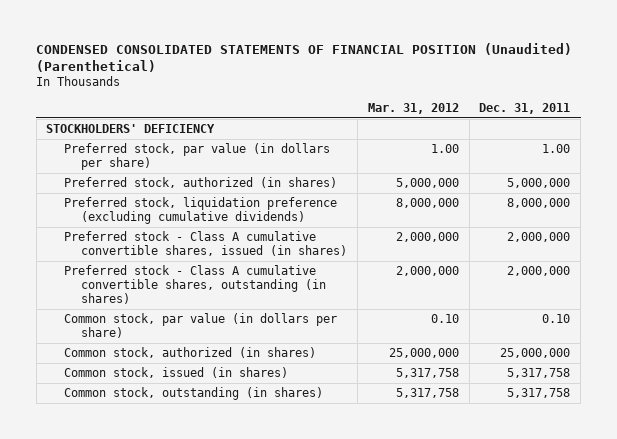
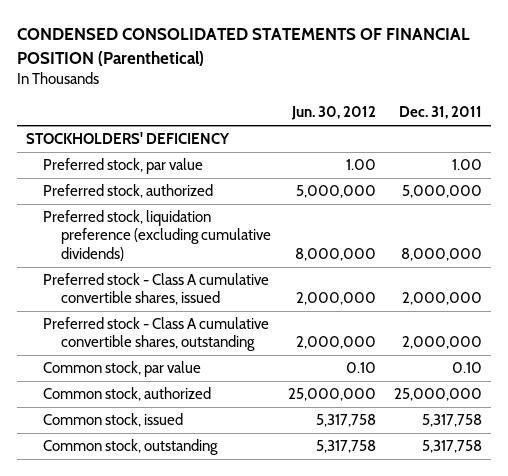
- CONDENSED CONSOLIDATED STATEMENTS OF FINANCIAL POSITION (Unaudited) (Parenthetical)
+ CONDENSED CONSOLIDATED STATEMENTS OF FINANCIAL POSITION (Parenthetical)
- | Mar. 31, 2012 | Dec. 31, 2011
+ | Jun. 30, 2012 | Dec. 31, 2011
- Preferred stock, par value (in dollars per share) | 1.00 | 1.00
- Preferred stock, authorized (in shares) | 5,000,000 | 5,000,000
+ Preferred stock, par value | 1.00 | 1.00
+ Preferred stock, authorized | 5,000,000 | 5,000,000
- Preferred stock - Class A cumulative convertible shares, issued (in shares) | 2,000,000 | 2,000,000
- Preferred stock - Class A cumulative convertible shares, outstanding (in shares) | 2,000,000 | 2,000,000
- Common stock, par value (in dollars per share) | 0.10 | 0.10
- Common stock, authorized (in shares) | 25,000,000 | 25,000,000
- Common stock, issued (in shares) | 5,317,758 | 5,317,758
- Common stock, outstanding (in shares) | 5,317,758 | 5,317,758
+ Preferred stock - Class A cumulative convertible shares, issued | 2,000,000 | 2,000,000
+ Preferred stock - Class A cumulative convertible shares, outstanding | 2,000,000 | 2,000,000
+ Common stock, par value | 0.10 | 0.10
+ Common stock, authorized | 25,000,000 | 25,000,000
+ Common stock, issued | 5,317,758 | 5,317,758
+ Common stock, outstanding | 5,317,758 | 5,317,758

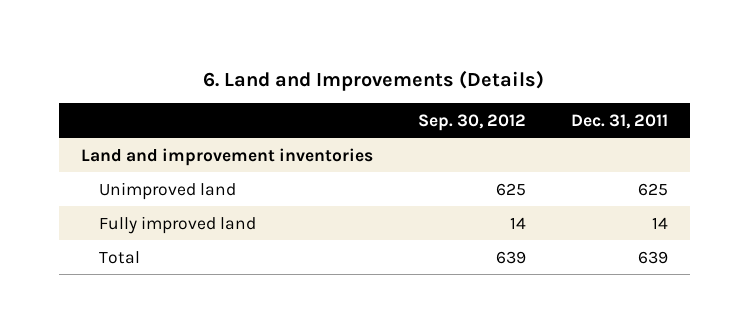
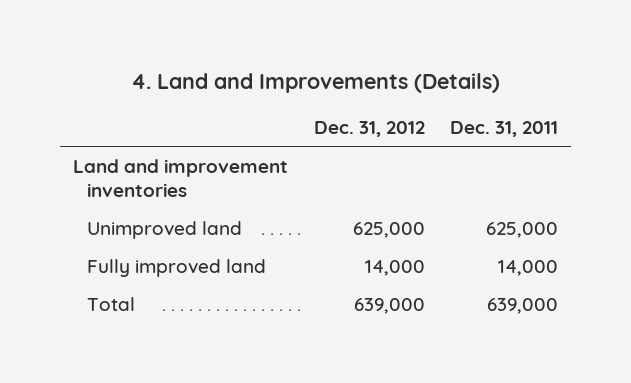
- 6. Land and Improvements (Details)
+ 4. Land and Improvements (Details)
- | Sep. 30, 2012 | Dec. 31, 2011
+ | Dec. 31, 2012 | Dec. 31, 2011
- Unimproved land | 625 | 625
- Fully improved land | 14 | 14
- Total | 639 | 639
+ Unimproved land | 625,000 | 625,000
+ Fully improved land | 14,000 | 14,000
+ Total | 639,000 | 639,000

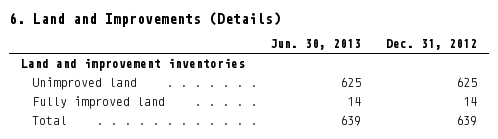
- 4. Land and Improvements (Details)
+ 6. Land and Improvements (Details)
- | Dec. 31, 2012 | Dec. 31, 2011
+ | Jun. 30, 2013 | Dec. 31, 2012
- Unimproved land | 625,000 | 625,000
- Fully improved land | 14,000 | 14,000
- Total | 639,000 | 639,000
+ Unimproved land | 625 | 625
+ Fully improved land | 14 | 14
+ Total | 639 | 639

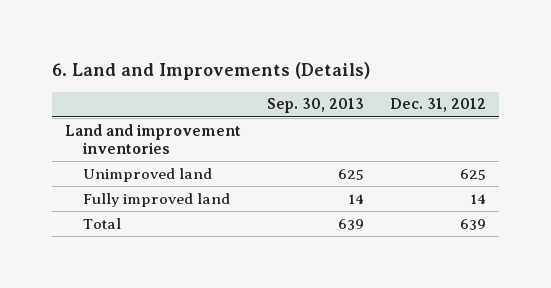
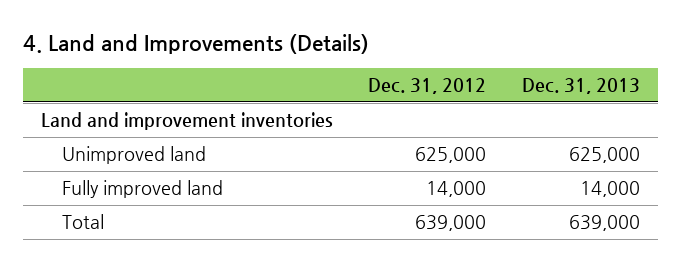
- 6. Land and Improvements (Details)
+ 4. Land and Improvements (Details)
- | Sep. 30, 2013 | Dec. 31, 2012
+ | Dec. 31, 2012 | Dec. 31, 2013
- Unimproved land | 625 | 625
- Fully improved land | 14 | 14
- Total | 639 | 639
+ Unimproved land | 625,000 | 625,000
+ Fully improved land | 14,000 | 14,000
+ Total | 639,000 | 639,000

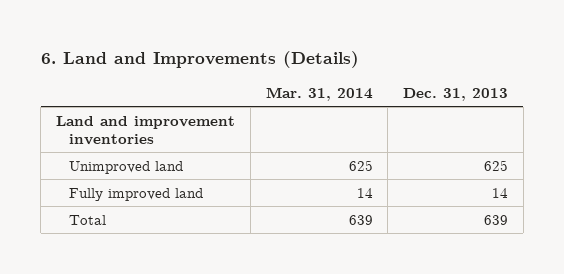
- 4. Land and Improvements (Details)
+ 6. Land and Improvements (Details)
- | Dec. 31, 2012 | Dec. 31, 2013
+ | Mar. 31, 2014 | Dec. 31, 2013
- Unimproved land | 625,000 | 625,000
- Fully improved land | 14,000 | 14,000
- Total | 639,000 | 639,000
+ Unimproved land | 625 | 625
+ Fully improved land | 14 | 14
+ Total | 639 | 639

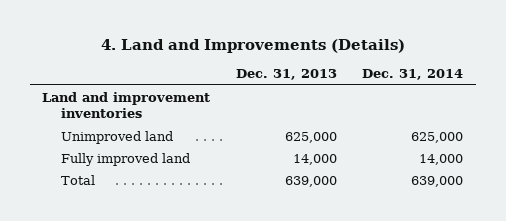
- 6. Land and Improvements (Details)
+ 4. Land and Improvements (Details)
- | Mar. 31, 2014 | Dec. 31, 2013
+ | Dec. 31, 2013 | Dec. 31, 2014
- Unimproved land | 625 | 625
- Fully improved land | 14 | 14
- Total | 639 | 639
+ Unimproved land | 625,000 | 625,000
+ Fully improved land | 14,000 | 14,000
+ Total | 639,000 | 639,000

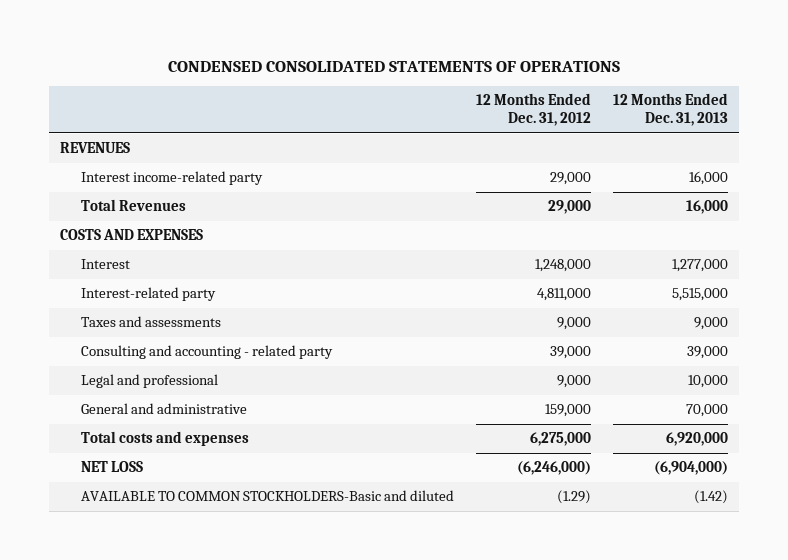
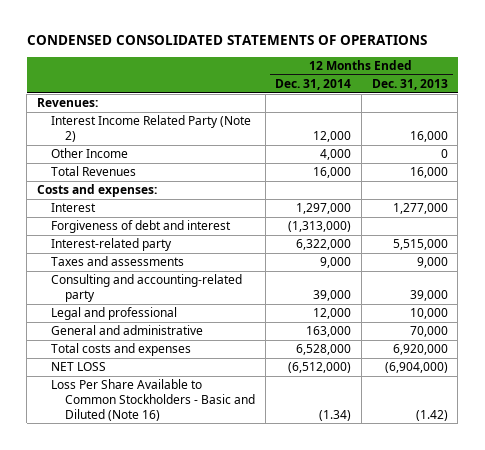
- | 12 Months Ended Dec. 31, 2012 | 12 Months Ended Dec. 31, 2013
+ | 12 Months Ended Dec. 31, 2014 | 12 Months Ended Dec. 31, 2013
- REVENUES
- Interest income-related party | 29,000 | 16,000
+ Revenues:
+ Interest Income Related Party (Note 2) | 12,000 | 16,000
+ Other Income | 4,000 | 0
- COSTS AND EXPENSES
+ Costs and expenses:
+ Forgiveness of debt and interest | (1,313,000) |
- Consulting and accounting - related party | 39,000 | 39,000
+ Consulting and accounting-related party | 39,000 | 39,000
- AVAILABLE TO COMMON STOCKHOLDERS-Basic and diluted | (1.29) | (1.42)
+ Loss Per Share Available to Common Stockholders - Basic and Diluted (Note 16) | (1.34) | (1.42)

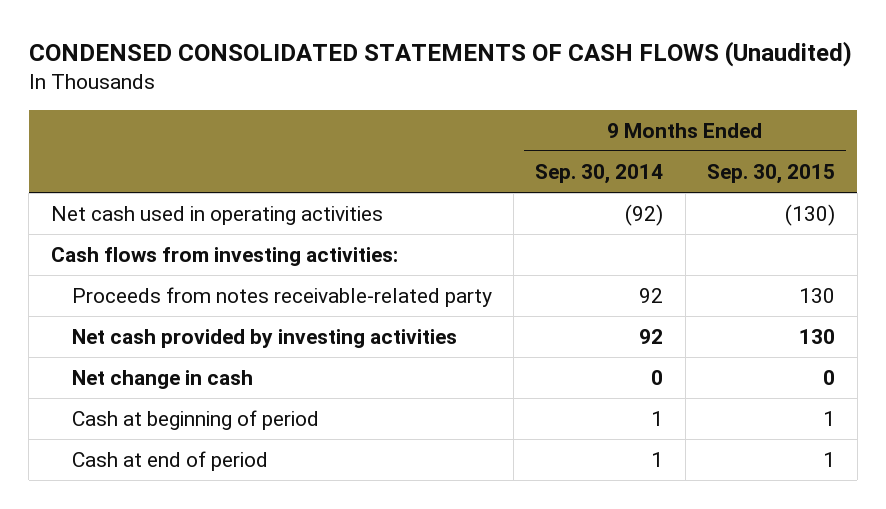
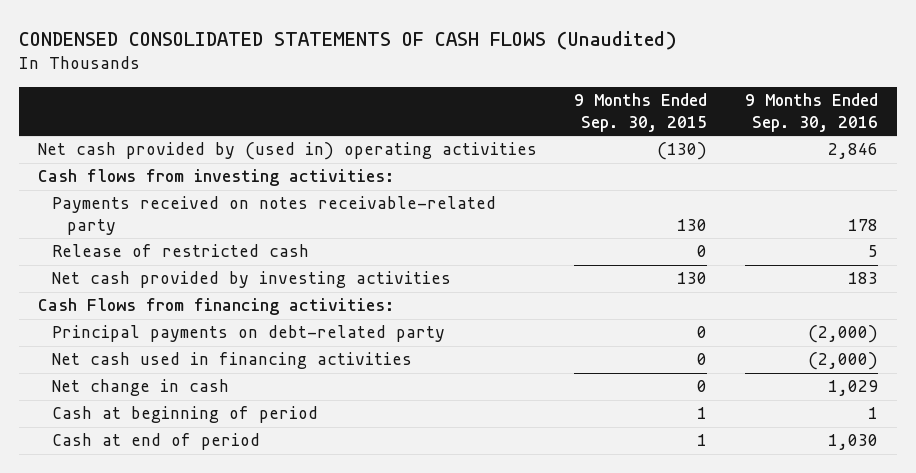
- | 9 Months Ended Sep. 30, 2014 | 9 Months Ended Sep. 30, 2015
+ | 9 Months Ended Sep. 30, 2015 | 9 Months Ended Sep. 30, 2016
- Net cash used in operating activities | (92) | (130)
+ Net cash provided by (used in) operating activities | (130) | 2,846
- Proceeds from notes receivable-related party | 92 | 130
+ Payments received on notes receivable-related party | 130 | 178
+ Release of restricted cash | 0 | 5
+ Cash Flows from financing activities:
+ Principal payments on debt-related party | 0 | (2,000)
+ Net cash used in financing activities | 0 | (2,000)

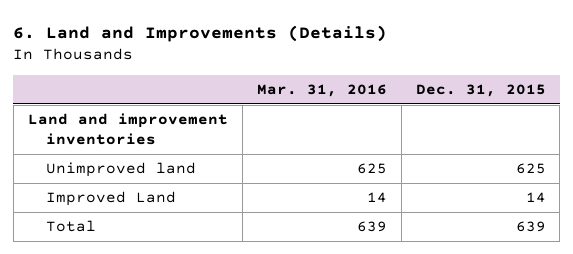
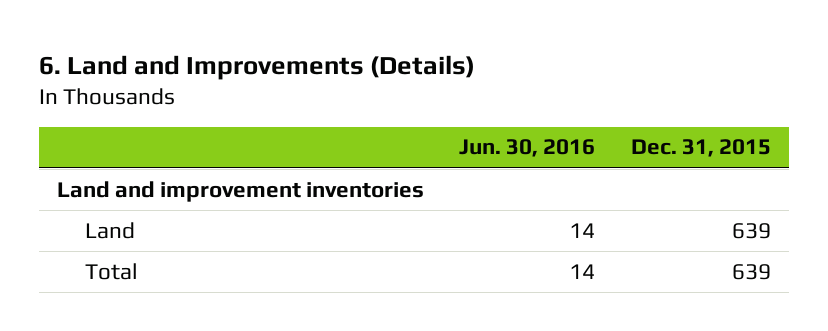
- | Mar. 31, 2016 | Dec. 31, 2015
+ | Jun. 30, 2016 | Dec. 31, 2015
- Unimproved land | 625 | 625
- Improved Land | 14 | 14
+ Land | 14 | 639

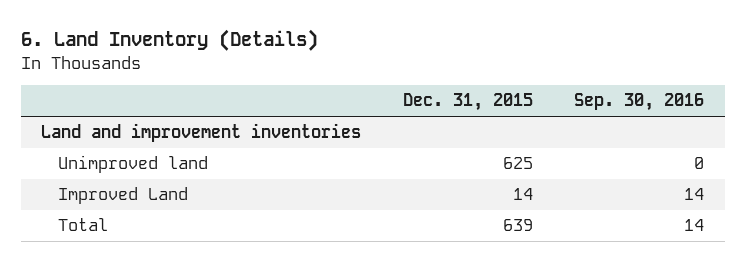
- 6. Land and Improvements (Details)
+ 6. Land Inventory (Details)
- | Jun. 30, 2016 | Dec. 31, 2015
+ | Dec. 31, 2015 | Sep. 30, 2016
- Land | 14 | 639
+ Unimproved land | 625 | 0
+ Improved Land | 14 | 14

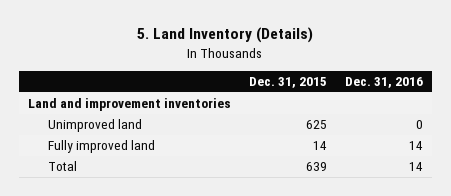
- 6. Land Inventory (Details)
+ 5. Land Inventory (Details)
- | Dec. 31, 2015 | Sep. 30, 2016
+ | Dec. 31, 2015 | Dec. 31, 2016
- Improved Land | 14 | 14
+ Fully improved land | 14 | 14

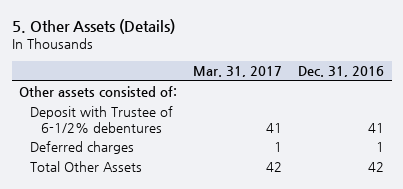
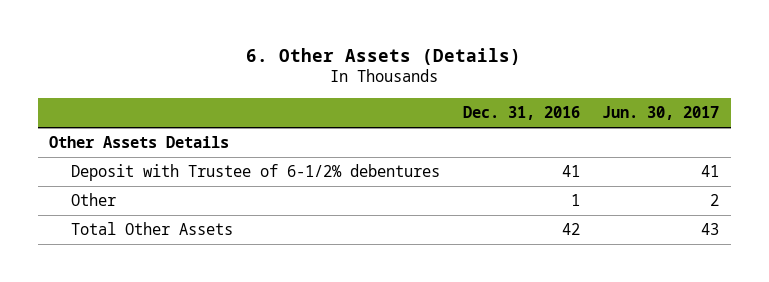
- 5. Other Assets (Details)
+ 6. Other Assets (Details)
- | Mar. 31, 2017 | Dec. 31, 2016
+ | Dec. 31, 2016 | Jun. 30, 2017
- Other assets consisted of:
+ Other Assets Details
- Deferred charges | 1 | 1
+ Other | 1 | 2

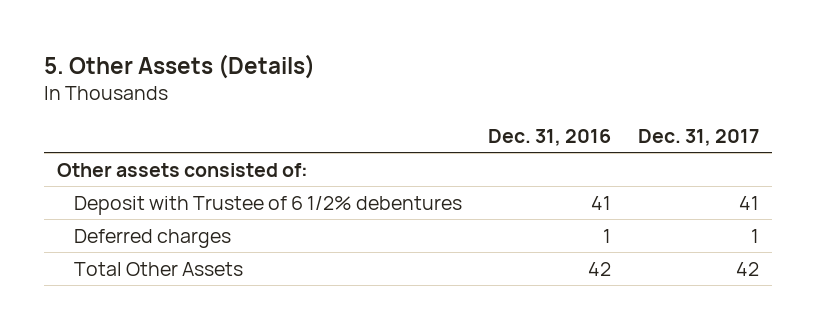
- 6. Other Assets (Details)
+ 5. Other Assets (Details)
- | Dec. 31, 2016 | Jun. 30, 2017
+ | Dec. 31, 2016 | Dec. 31, 2017
- Other Assets Details
- Deposit with Trustee of 6-1/2% debentures | 41 | 41
- Other | 1 | 2
+ Other assets consisted of:
+ Deposit with Trustee of 6 1/2% debentures | 41 | 41
+ Deferred charges | 1 | 1

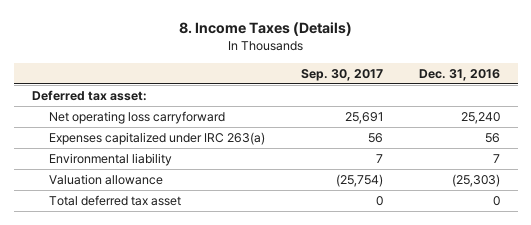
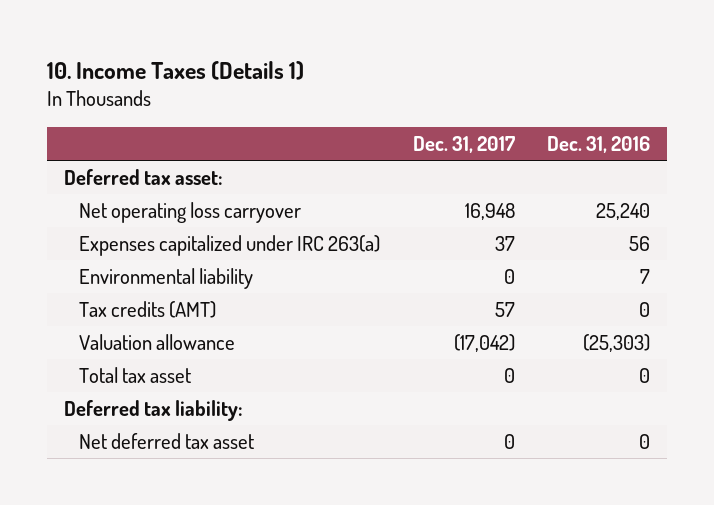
- 8. Income Taxes (Details)
+ 10. Income Taxes (Details 1)
- | Sep. 30, 2017 | Dec. 31, 2016
+ | Dec. 31, 2017 | Dec. 31, 2016
- Net operating loss carryforward | 25,691 | 25,240
+ Net operating loss carryover | 16,948 | 25,240
+ Tax credits (AMT) | 57 | 0
- Total deferred tax asset | 0 | 0
+ Total tax asset | 0 | 0
+ Deferred tax liability:
+ Net deferred tax asset | 0 | 0

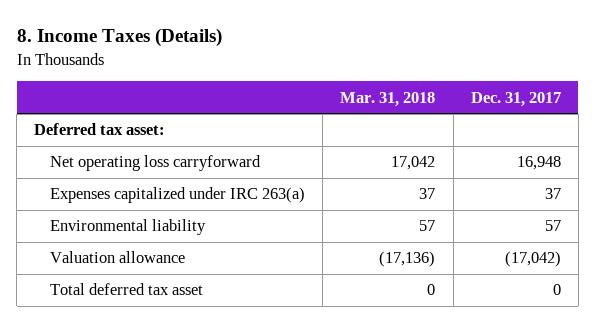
- 10. Income Taxes (Details 1)
+ 8. Income Taxes (Details)
- | Dec. 31, 2017 | Dec. 31, 2016
+ | Mar. 31, 2018 | Dec. 31, 2017
- Net operating loss carryover | 16,948 | 25,240
+ Net operating loss carryforward | 17,042 | 16,948
- Environmental liability | 0 | 7
- Tax credits (AMT) | 57 | 0
+ Environmental liability | 57 | 57
- Total tax asset | 0 | 0
- Deferred tax liability:
- Net deferred tax asset | 0 | 0
+ Total deferred tax asset | 0 | 0

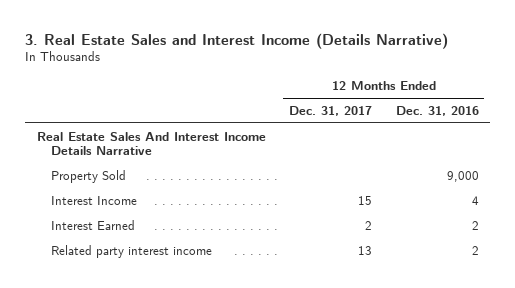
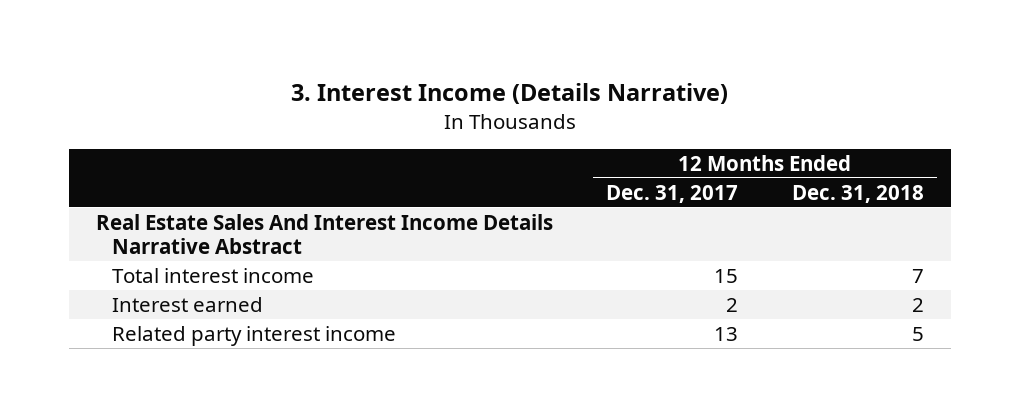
- 3. Real Estate Sales and Interest Income (Details Narrative)
+ 3. Interest Income (Details Narrative)
- | 12 Months Ended Dec. 31, 2017 | 12 Months Ended Dec. 31, 2016
+ | 12 Months Ended Dec. 31, 2017 | 12 Months Ended Dec. 31, 2018
- Real Estate Sales And Interest Income Details Narrative
- Property Sold | | 9,000
- Interest Income | 15 | 4
- Interest Earned | 2 | 2
+ Real Estate Sales And Interest Income Details Narrative Abstract
+ Total interest income | 15 | 7
+ Interest earned | 2 | 2

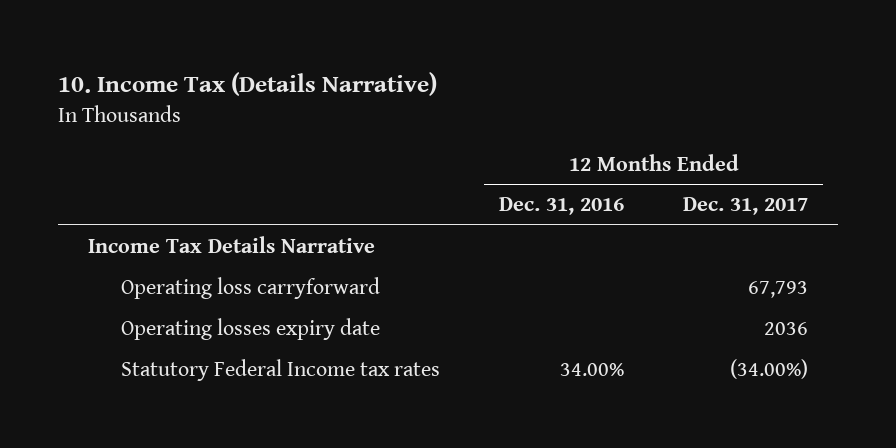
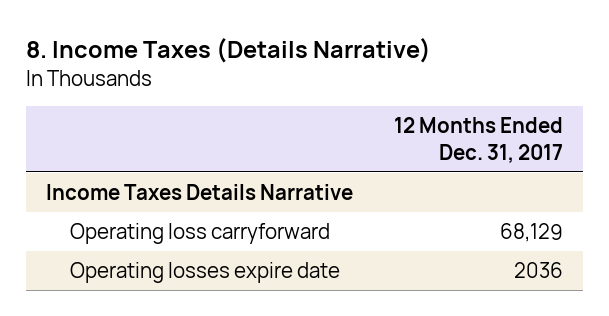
- 10. Income Tax (Details Narrative)
+ 8. Income Taxes (Details Narrative)
- | 12 Months Ended Dec. 31, 2016 | 12 Months Ended Dec. 31, 2017
+ | 12 Months Ended Dec. 31, 2017
- Income Tax Details Narrative
- Operating loss carryforward | | 67,793
- Operating losses expiry date | | 2036
- Statutory Federal Income tax rates | 34.00% | (34.00%)
+ Income Taxes Details Narrative
+ Operating loss carryforward | 68,129
+ Operating losses expire date | 2036

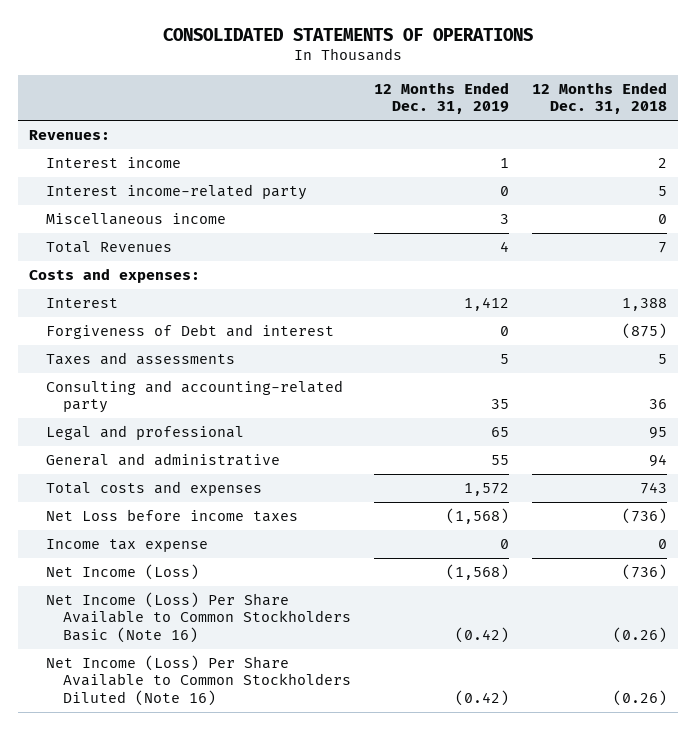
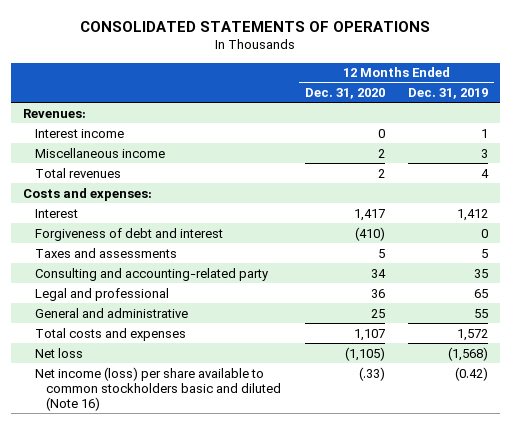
- | 12 Months Ended Dec. 31, 2019 | 12 Months Ended Dec. 31, 2018
+ | 12 Months Ended Dec. 31, 2020 | 12 Months Ended Dec. 31, 2019
- Interest income-related party | 0 | 5
- Total Revenues | 4 | 7
+ Total revenues | 2 | 4
- Forgiveness of Debt and interest | 0 | (875)
+ Forgiveness of debt and interest | (410) | 0
- Net Loss before income taxes | (1,568) | (736)
- Income tax expense | 0 | 0
- Net Income (Loss) | (1,568) | (736)
- Net Income (Loss) Per Share Available to Common Stockholders Basic (Note 16) | (0.42) | (0.26)
- Net Income (Loss) Per Share Available to Common Stockholders Diluted (Note 16) | (0.42) | (0.26)
+ Net loss | (1,105) | (1,568)
+ Net income (loss) per share available to common stockholders basic and diluted (Note 16) | (.33) | (0.42)

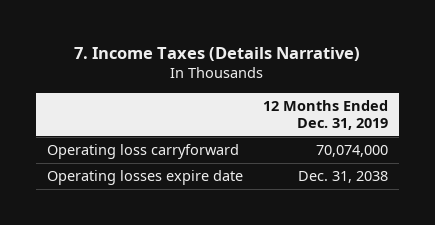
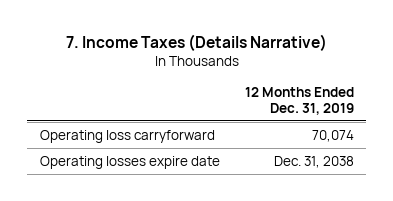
- Operating loss carryforward | 70,074,000
+ Operating loss carryforward | 70,074

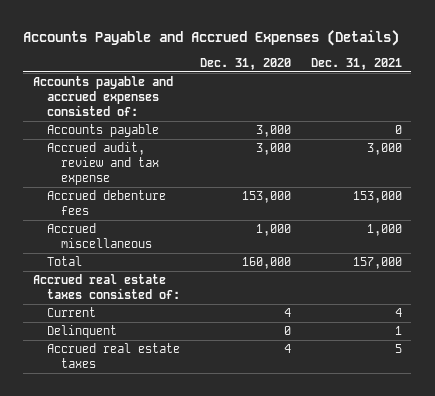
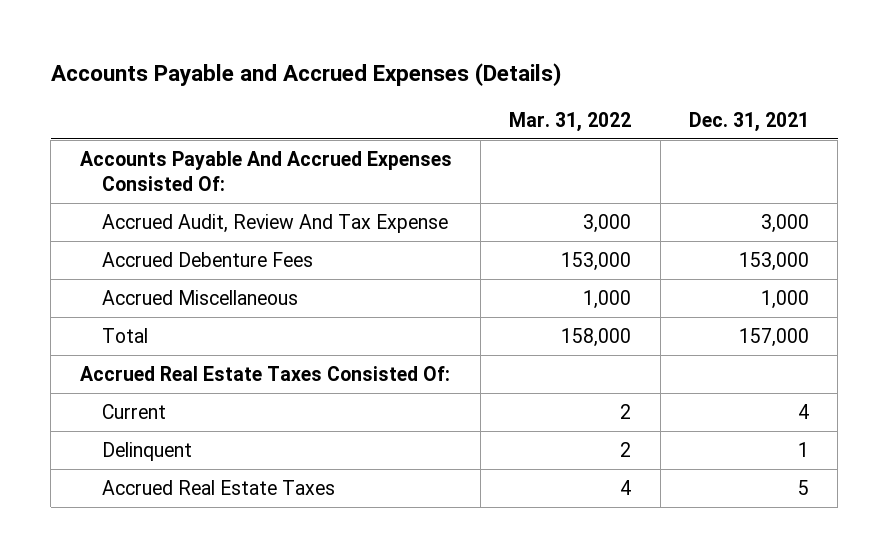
- | Dec. 31, 2020 | Dec. 31, 2021
+ | Mar. 31, 2022 | Dec. 31, 2021
- Accounts payable and accrued expenses consisted of:
- Accounts payable | 3,000 | 0
- Accrued audit, review and tax expense | 3,000 | 3,000
- Accrued debenture fees | 153,000 | 153,000
- Accrued miscellaneous | 1,000 | 1,000
+ Accounts Payable And Accrued Expenses Consisted Of:
+ Accrued Audit, Review And Tax Expense | 3,000 | 3,000
+ Accrued Debenture Fees | 153,000 | 153,000
+ Accrued Miscellaneous | 1,000 | 1,000
- Accrued real estate taxes consisted of:
+ Accrued Real Estate Taxes Consisted Of:
- Accrued real estate taxes | 4 | 5
+ Accrued Real Estate Taxes | 4 | 5

